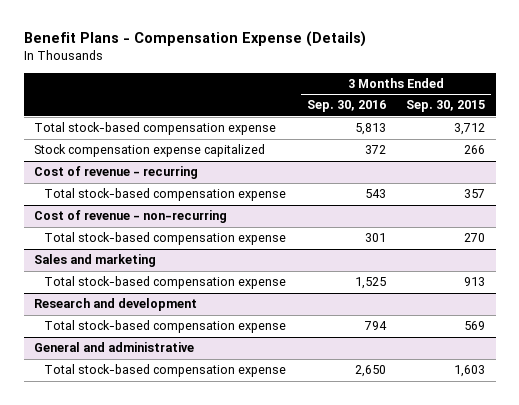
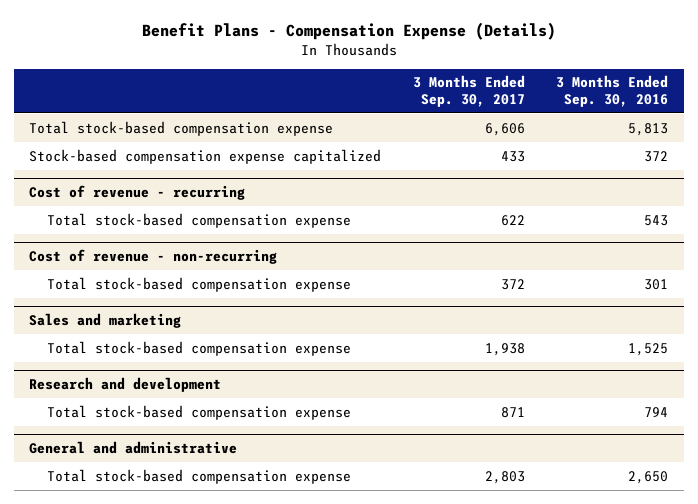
- | 3 Months Ended Sep. 30, 2016 | 3 Months Ended Sep. 30, 2015
+ | 3 Months Ended Sep. 30, 2017 | 3 Months Ended Sep. 30, 2016
- Stock compensation expense capitalized | 372 | 266
+ Stock-based compensation expense capitalized | 433 | 372

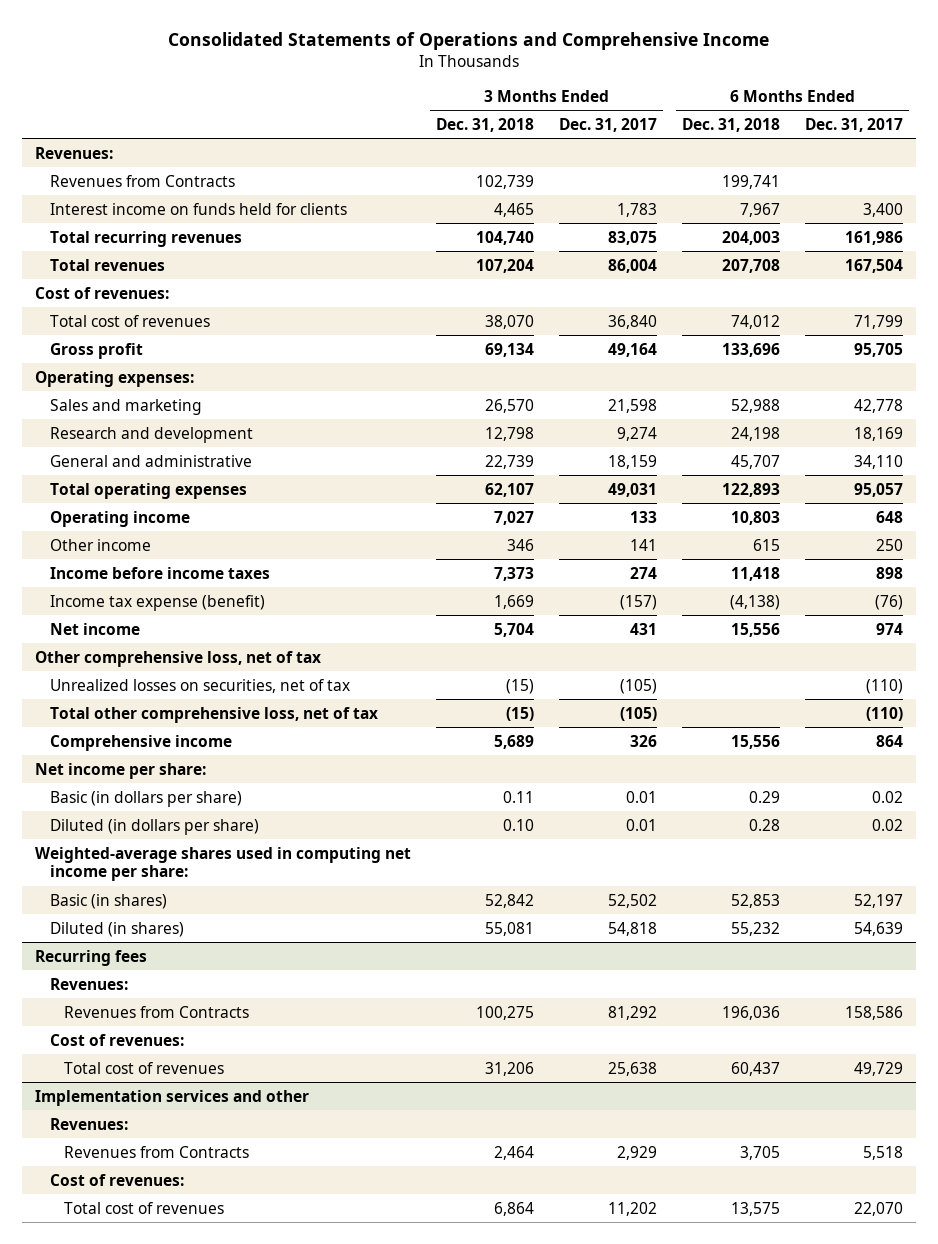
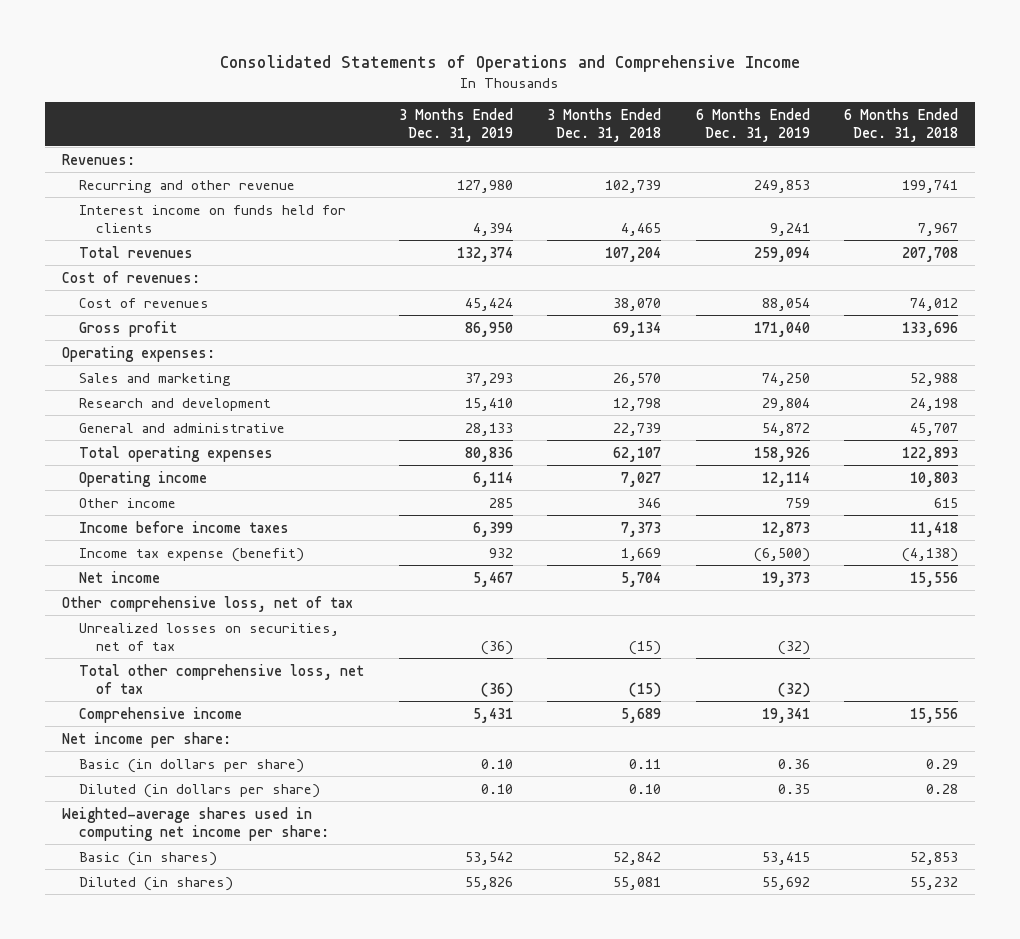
- | 3 Months Ended Dec. 31, 2018 | 3 Months Ended Dec. 31, 2017 | 6 Months Ended Dec. 31, 2018 | 6 Months Ended Dec. 31, 2017
+ | 3 Months Ended Dec. 31, 2019 | 3 Months Ended Dec. 31, 2018 | 6 Months Ended Dec. 31, 2019 | 6 Months Ended Dec. 31, 2018
- Revenues from Contracts | 102,739 | | 199,741 |
+ Recurring and other revenue | 127,980 | 102,739 | 249,853 | 199,741
- Total recurring revenues | 104,740 | 83,075 | 204,003 | 161,986
- Total cost of revenues | 38,070 | 36,840 | 74,012 | 71,799
+ Cost of revenues | 45,424 | 38,070 | 88,054 | 74,012
- Recurring fees
- Revenues:
- Revenues from Contracts | 100,275 | 81,292 | 196,036 | 158,586
- Cost of revenues:
- Total cost of revenues | 31,206 | 25,638 | 60,437 | 49,729
- Implementation services and other
- Revenues:
- Revenues from Contracts | 2,464 | 2,929 | 3,705 | 5,518
- Cost of revenues:
- Total cost of revenues | 6,864 | 11,202 | 13,575 | 22,070

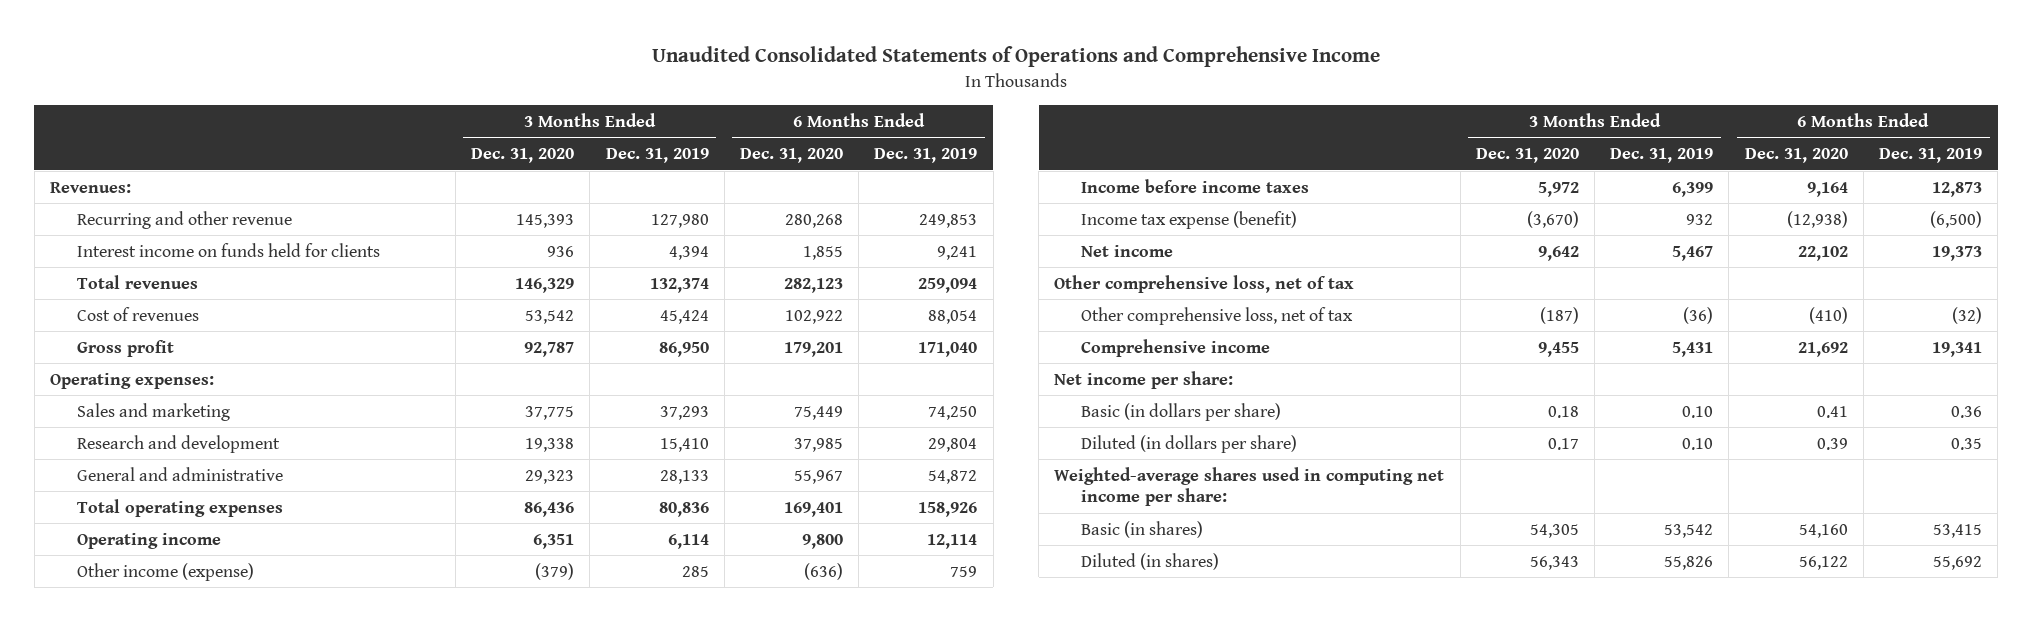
- Consolidated Statements of Operations and Comprehensive Income
+ Unaudited Consolidated Statements of Operations and Comprehensive Income
- | 3 Months Ended Dec. 31, 2019 | 3 Months Ended Dec. 31, 2018 | 6 Months Ended Dec. 31, 2019 | 6 Months Ended Dec. 31, 2018
+ | 3 Months Ended Dec. 31, 2020 | 3 Months Ended Dec. 31, 2019 | 6 Months Ended Dec. 31, 2020 | 6 Months Ended Dec. 31, 2019
- Cost of revenues:
- Other income | 285 | 346 | 759 | 615
+ Other income (expense) | (379) | 285 | (636) | 759
- Unrealized losses on securities, net of tax | (36) | (15) | (32) |
- Total other comprehensive loss, net of tax | (36) | (15) | (32) |
+ Other comprehensive loss, net of tax | (187) | (36) | (410) | (32)

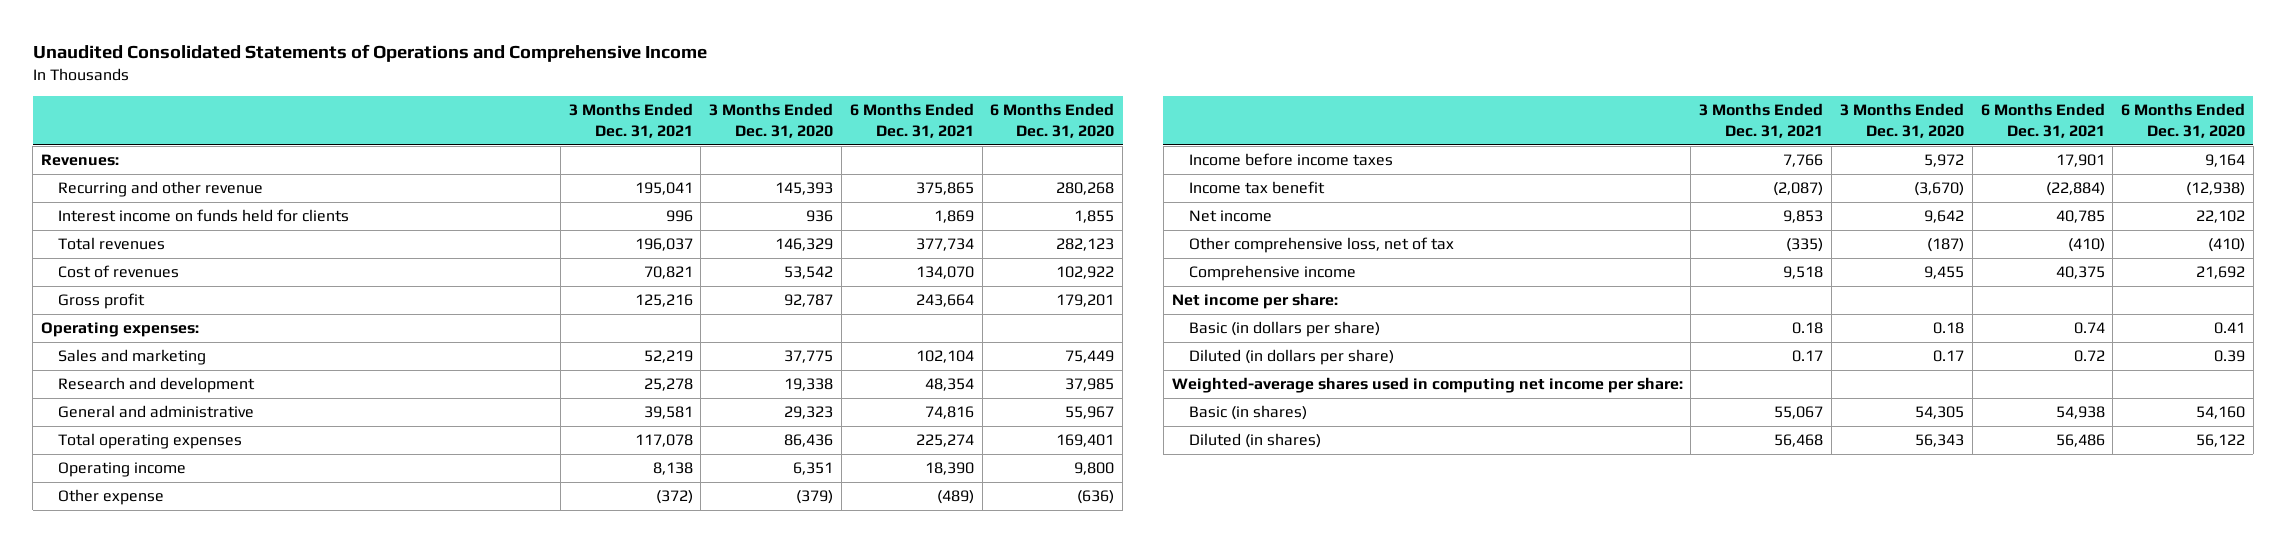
- | 3 Months Ended Dec. 31, 2020 | 3 Months Ended Dec. 31, 2019 | 6 Months Ended Dec. 31, 2020 | 6 Months Ended Dec. 31, 2019
+ | 3 Months Ended Dec. 31, 2021 | 3 Months Ended Dec. 31, 2020 | 6 Months Ended Dec. 31, 2021 | 6 Months Ended Dec. 31, 2020
- Other income (expense) | (379) | 285 | (636) | 759
+ Other expense | (372) | (379) | (489) | (636)
- Income tax expense (benefit) | (3,670) | 932 | (12,938) | (6,500)
+ Income tax benefit | (2,087) | (3,670) | (22,884) | (12,938)
- Other comprehensive loss, net of tax

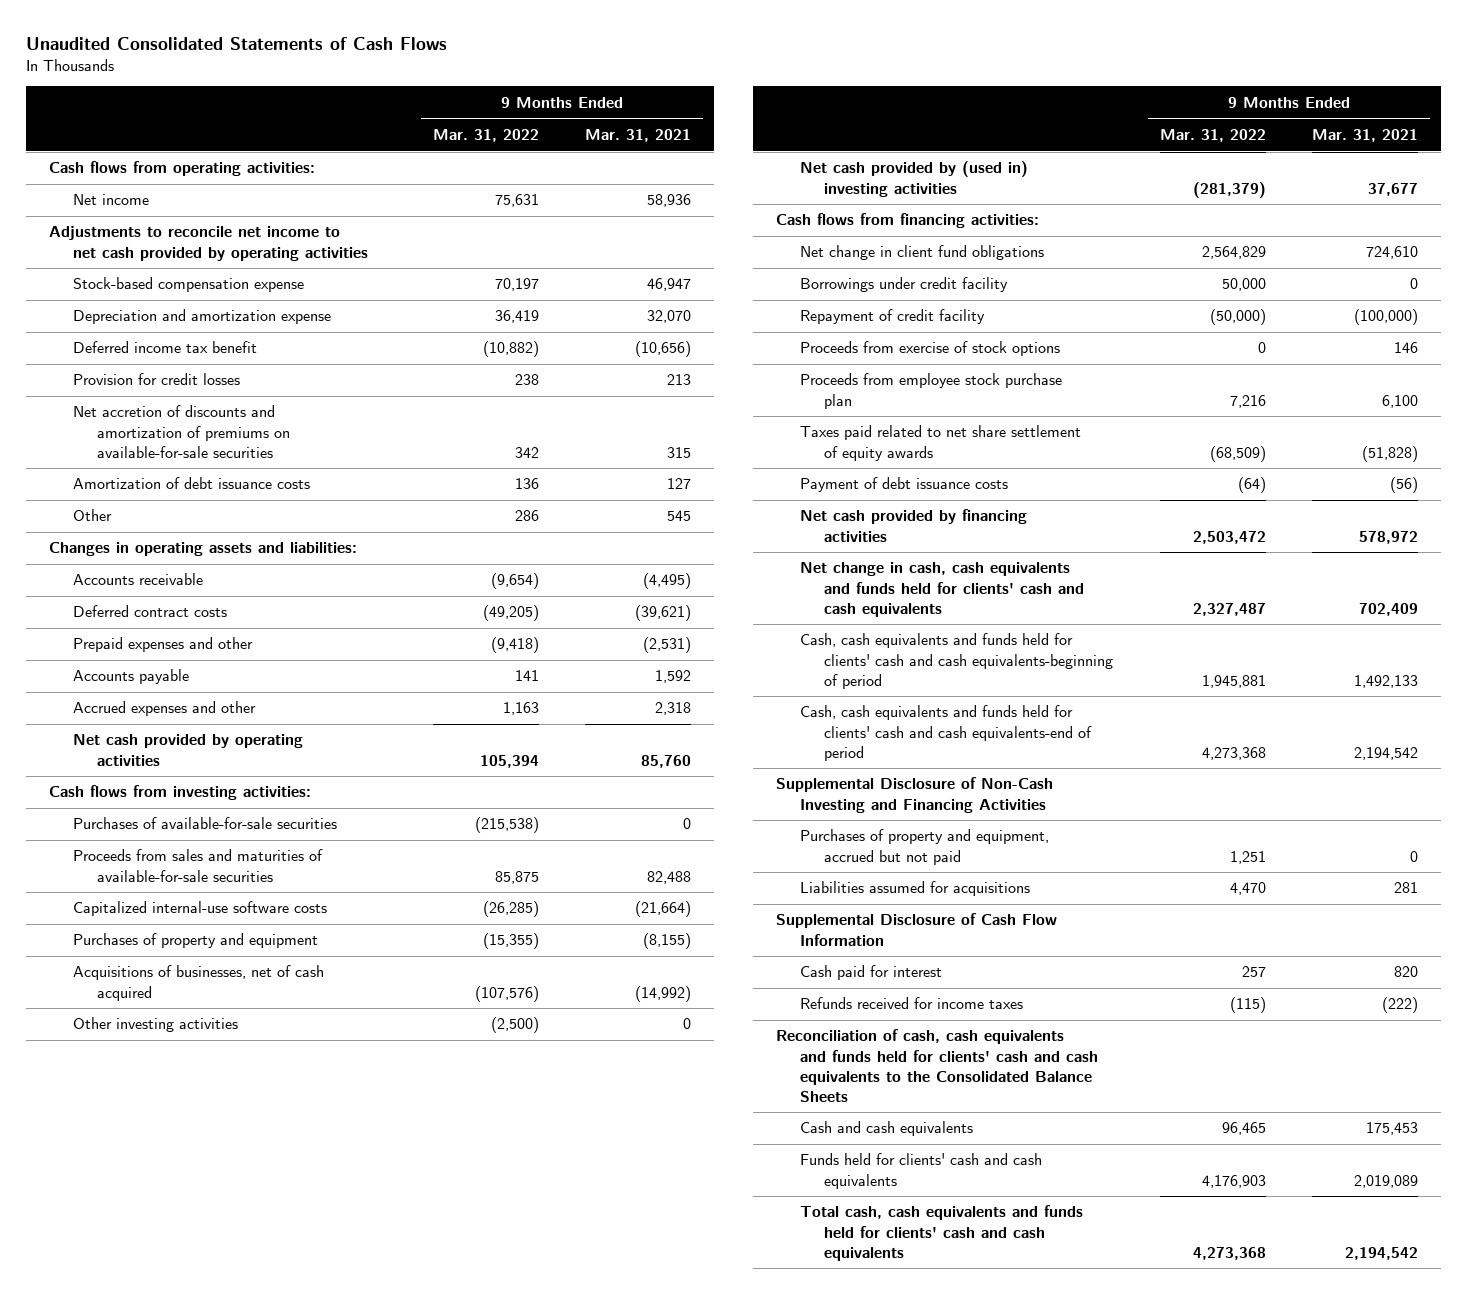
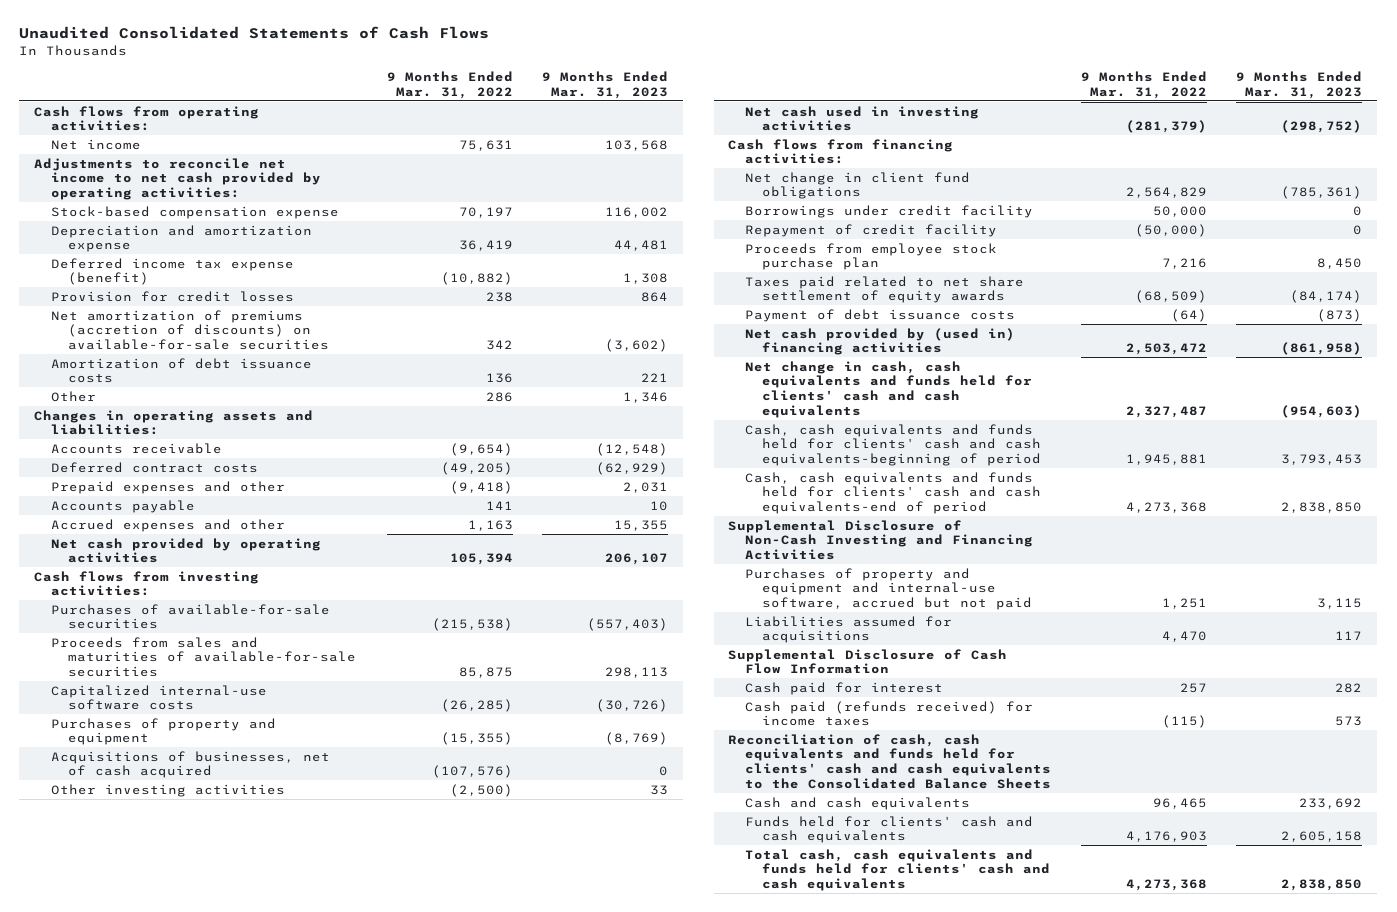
- | 9 Months Ended Mar. 31, 2022 | 9 Months Ended Mar. 31, 2021
+ | 9 Months Ended Mar. 31, 2022 | 9 Months Ended Mar. 31, 2023
- Adjustments to reconcile net income to net cash provided by operating activities
+ Adjustments to reconcile net income to net cash provided by operating activities:
- Deferred income tax benefit | (10,882) | (10,656)
+ Deferred income tax expense (benefit) | (10,882) | 1,308
- Net accretion of discounts and amortization of premiums on available-for-sale securities | 342 | 315
+ Net amortization of premiums (accretion of discounts) on available-for-sale securities | 342 | (3,602)
- Net cash provided by (used in) investing activities | (281,379) | 37,677
+ Net cash used in investing activities | (281,379) | (298,752)
- Proceeds from exercise of stock options | 0 | 146
- Net cash provided by financing activities | 2,503,472 | 578,972
+ Net cash provided by (used in) financing activities | 2,503,472 | (861,958)
- Purchases of property and equipment, accrued but not paid | 1,251 | 0
+ Purchases of property and equipment and internal-use software, accrued but not paid | 1,251 | 3,115
- Refunds received for income taxes | (115) | (222)
+ Cash paid (refunds received) for income taxes | (115) | 573

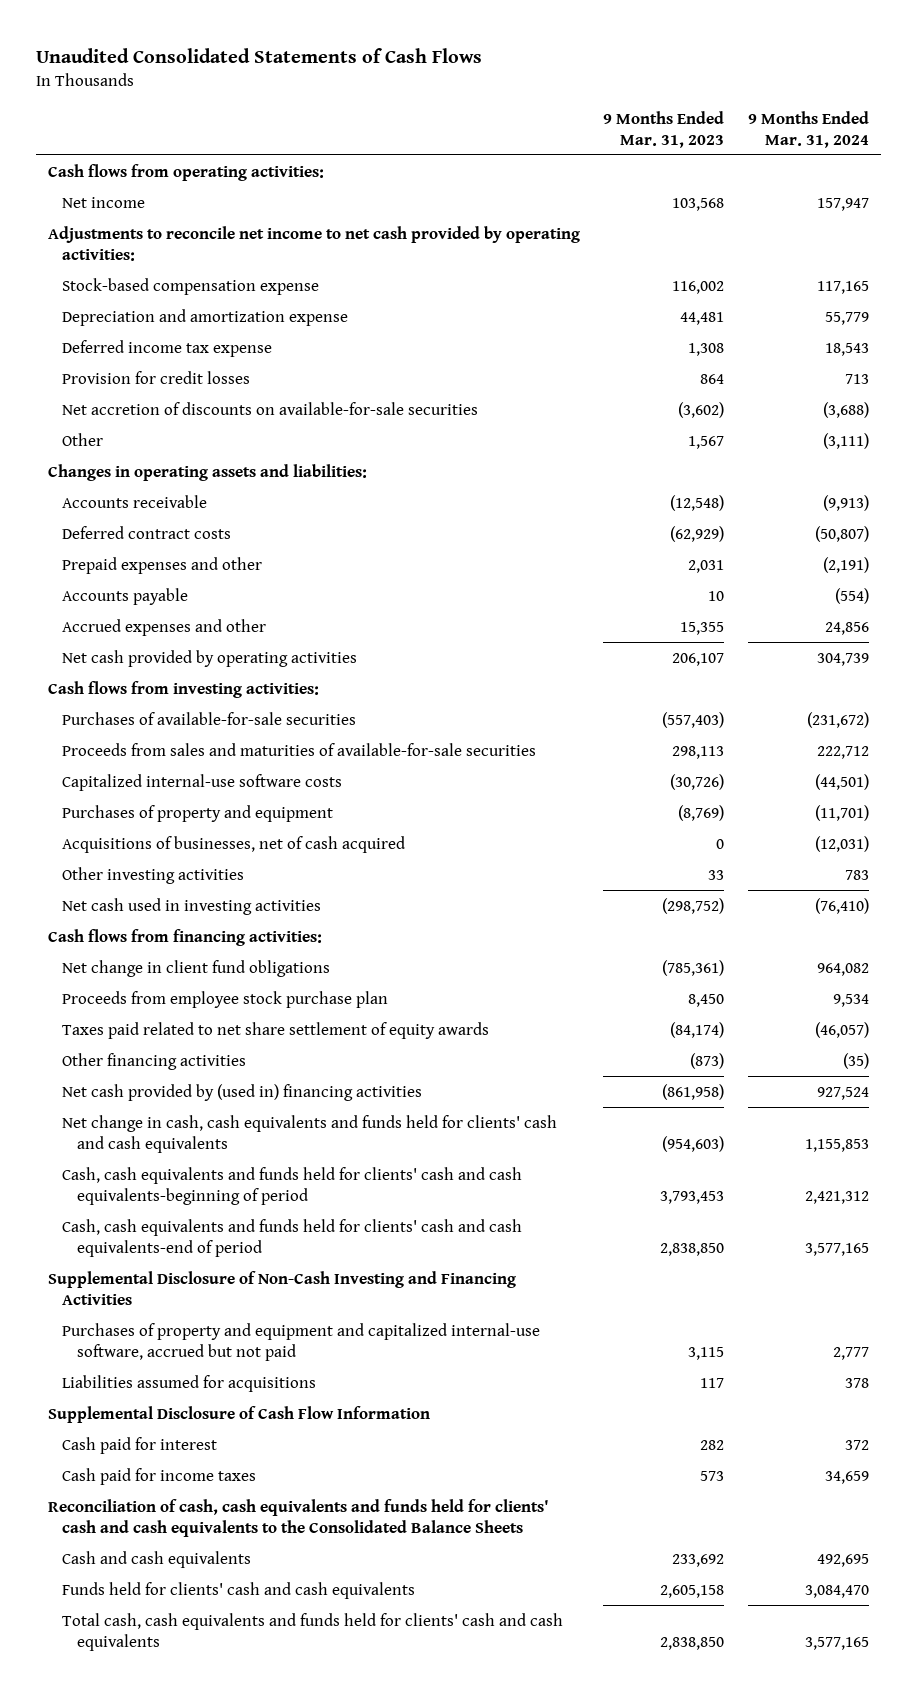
- | 9 Months Ended Mar. 31, 2022 | 9 Months Ended Mar. 31, 2023
+ | 9 Months Ended Mar. 31, 2023 | 9 Months Ended Mar. 31, 2024
- Deferred income tax expense (benefit) | (10,882) | 1,308
+ Deferred income tax expense | 1,308 | 18,543
- Net amortization of premiums (accretion of discounts) on available-for-sale securities | 342 | (3,602)
- Amortization of debt issuance costs | 136 | 221
- Other | 286 | 1,346
+ Net accretion of discounts on available-for-sale securities | (3,602) | (3,688)
+ Other | 1,567 | (3,111)
- Borrowings under credit facility | 50,000 | 0
- Repayment of credit facility | (50,000) | 0
- Payment of debt issuance costs | (64) | (873)
+ Other financing activities | (873) | (35)
- Purchases of property and equipment and internal-use software, accrued but not paid | 1,251 | 3,115
+ Purchases of property and equipment and capitalized internal-use software, accrued but not paid | 3,115 | 2,777
- Cash paid (refunds received) for income taxes | (115) | 573
+ Cash paid for income taxes | 573 | 34,659

